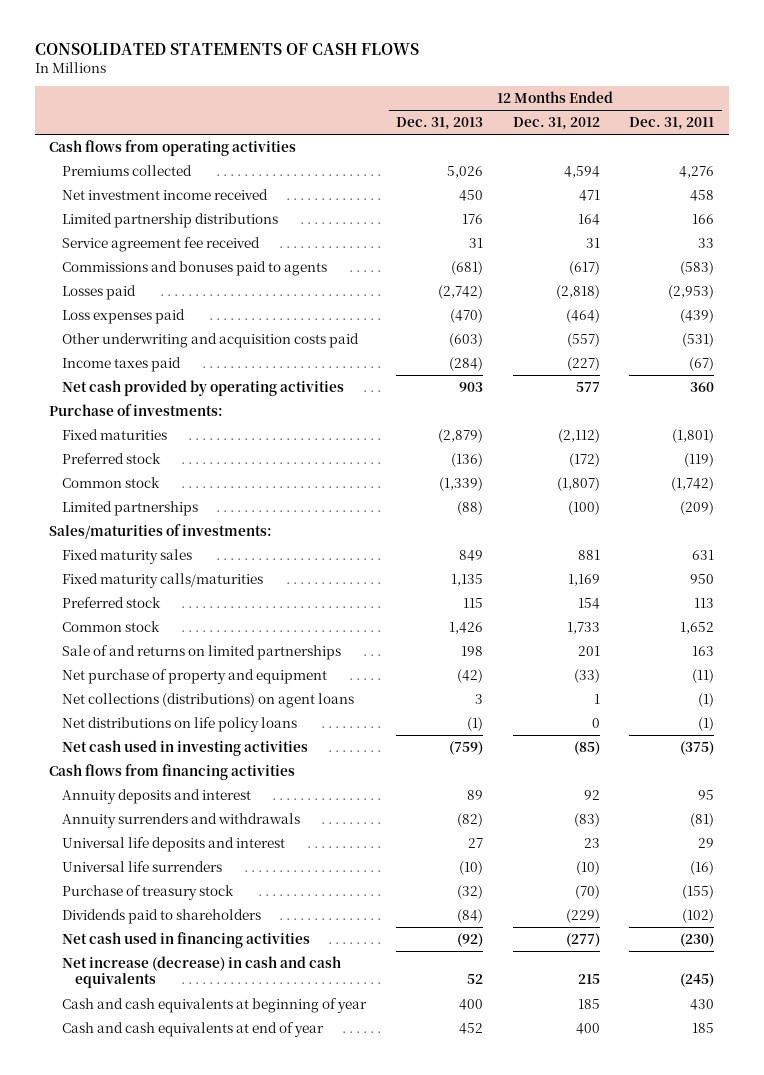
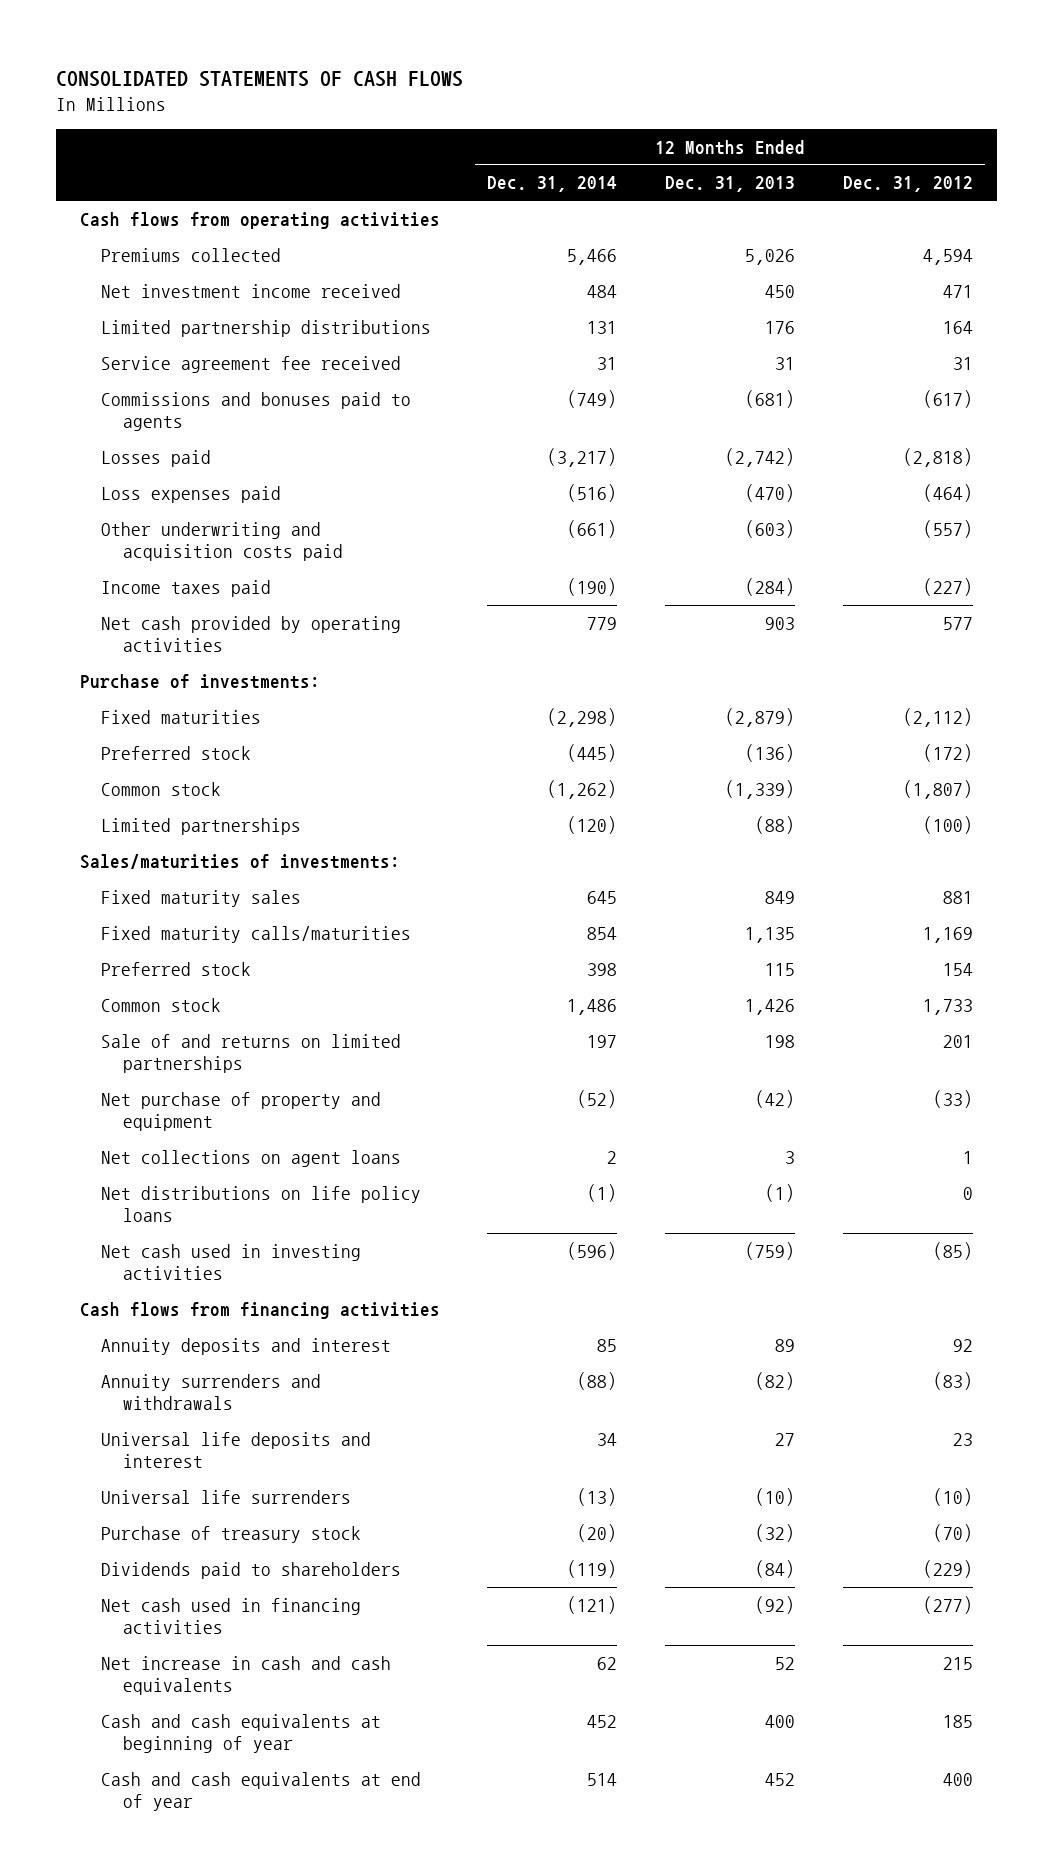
- | 12 Months Ended Dec. 31, 2013 | 12 Months Ended Dec. 31, 2012 | 12 Months Ended Dec. 31, 2011
+ | 12 Months Ended Dec. 31, 2014 | 12 Months Ended Dec. 31, 2013 | 12 Months Ended Dec. 31, 2012
- Net collections (distributions) on agent loans | 3 | 1 | (1)
+ Net collections on agent loans | 2 | 3 | 1
- Net increase (decrease) in cash and cash equivalents | 52 | 215 | (245)
+ Net increase in cash and cash equivalents | 62 | 52 | 215

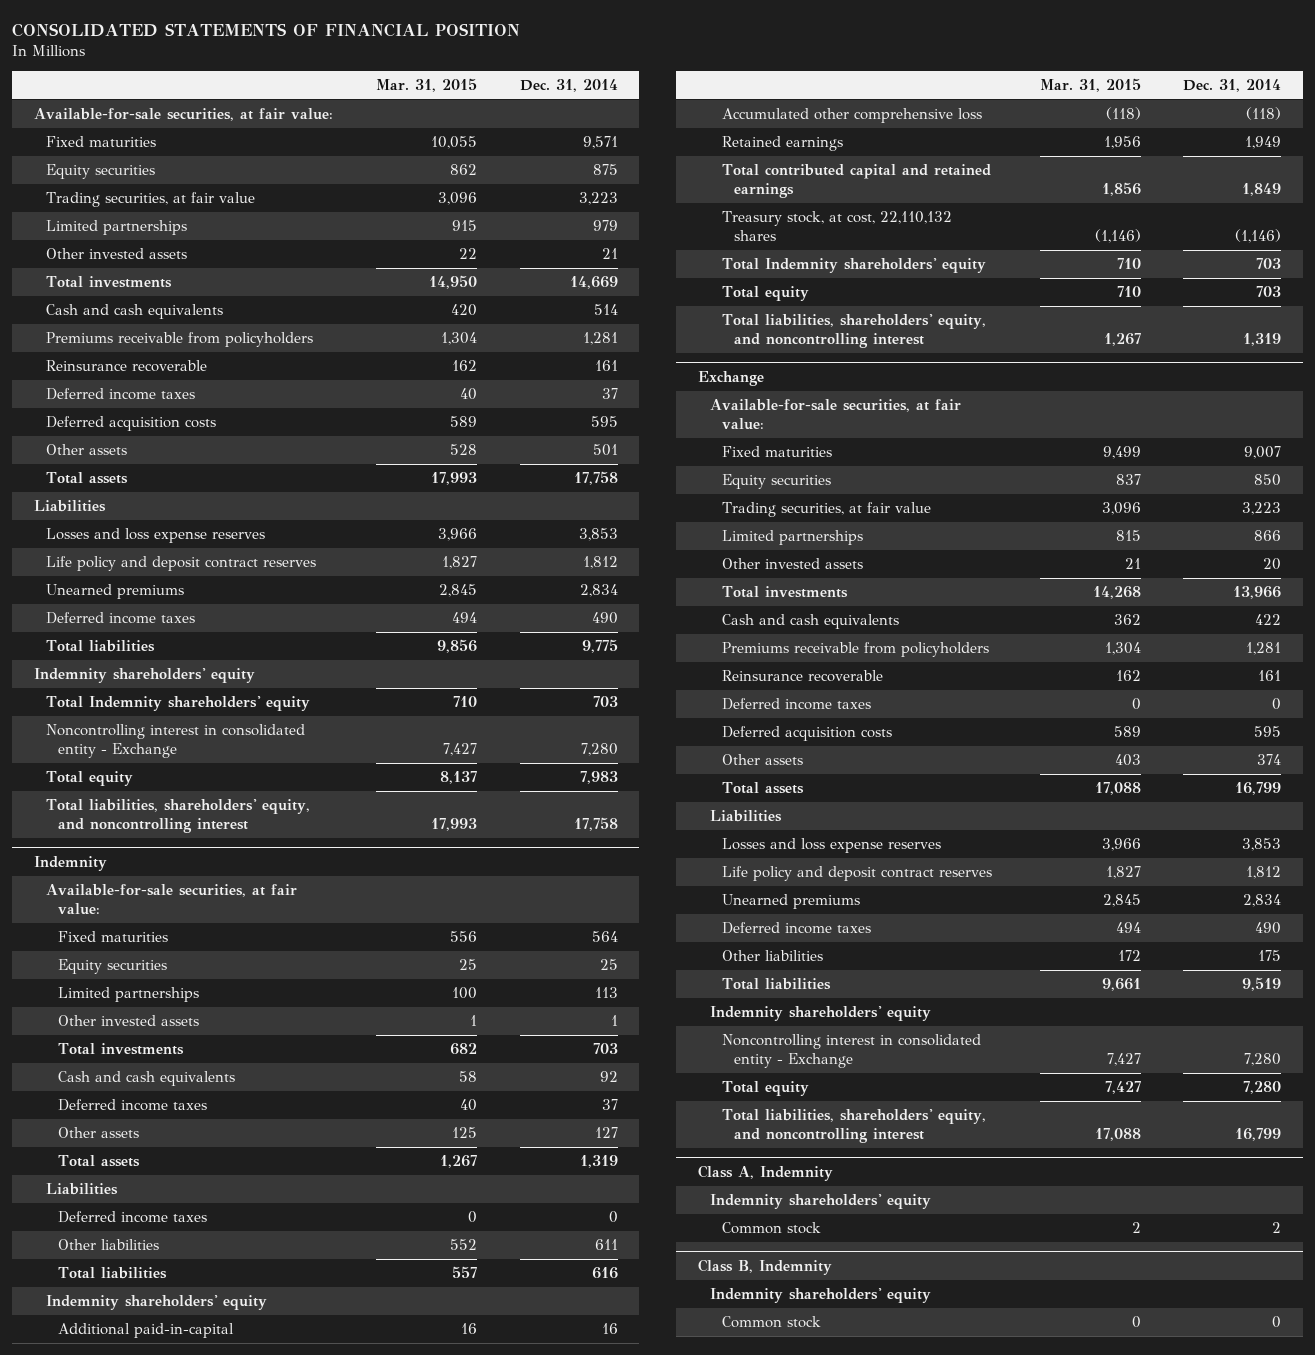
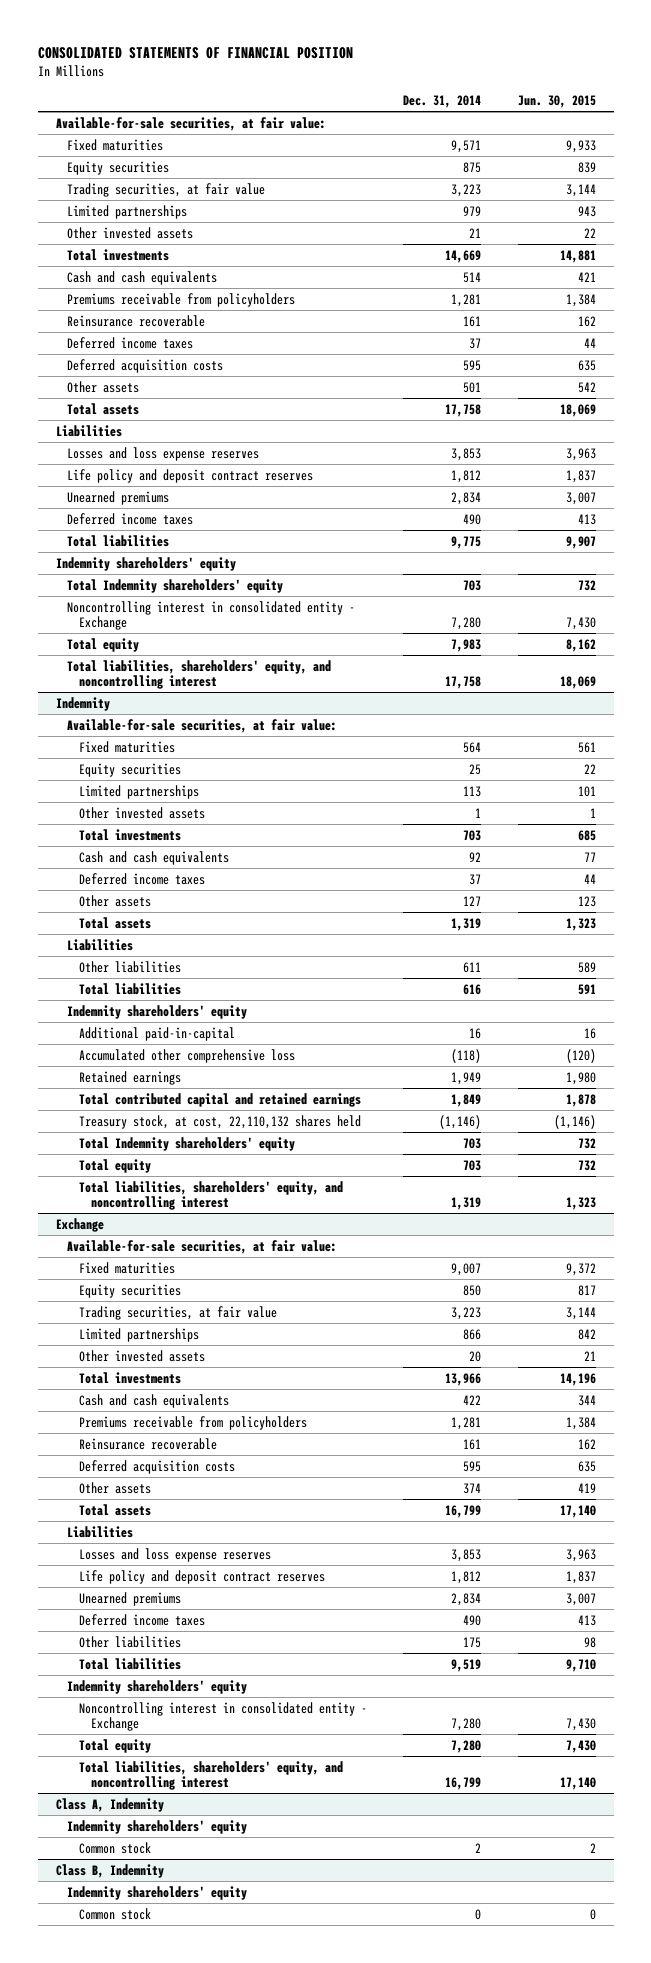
- | Mar. 31, 2015 | Dec. 31, 2014
+ | Dec. 31, 2014 | Jun. 30, 2015
@ Indemnity
- Deferred income taxes | 0 | 0
- Treasury stock, at cost, 22,110,132 shares | (1,146) | (1,146)
+ Treasury stock, at cost, 22,110,132 shares held | (1,146) | (1,146)
@ Exchange
- Deferred income taxes | 0 | 0

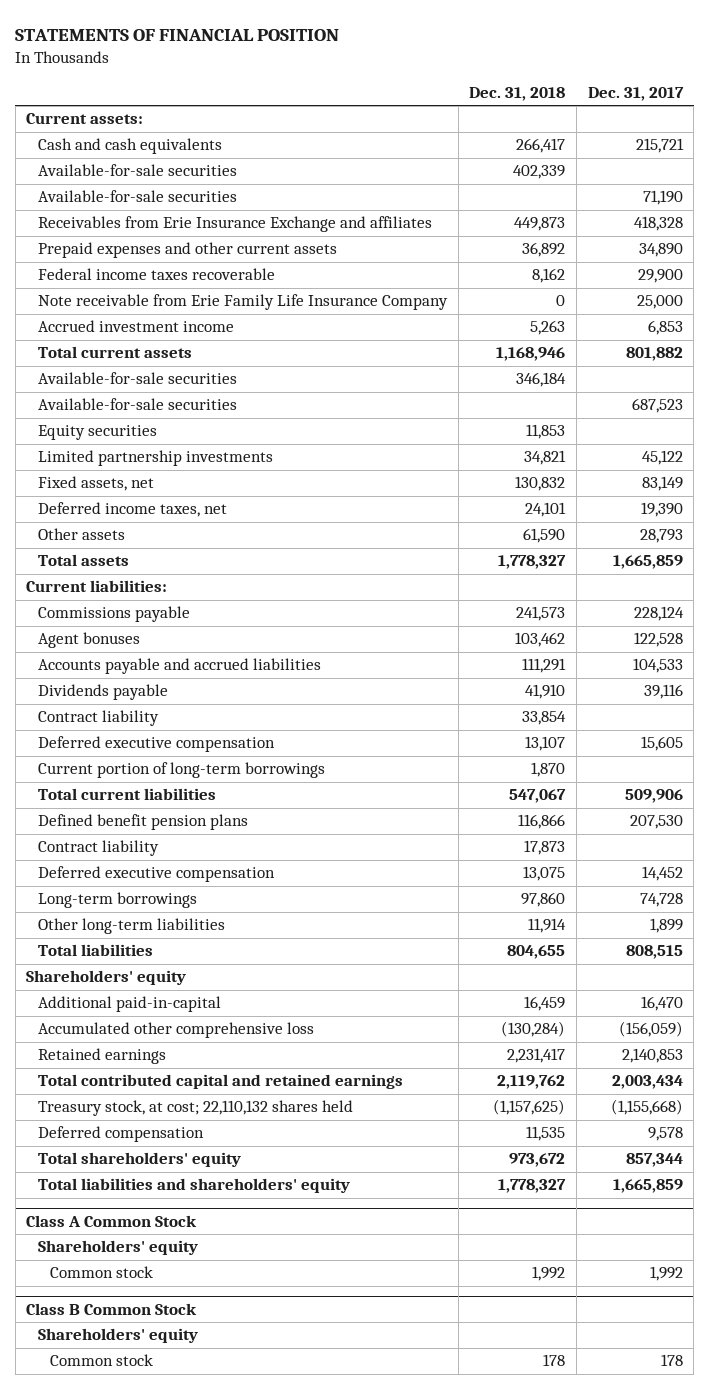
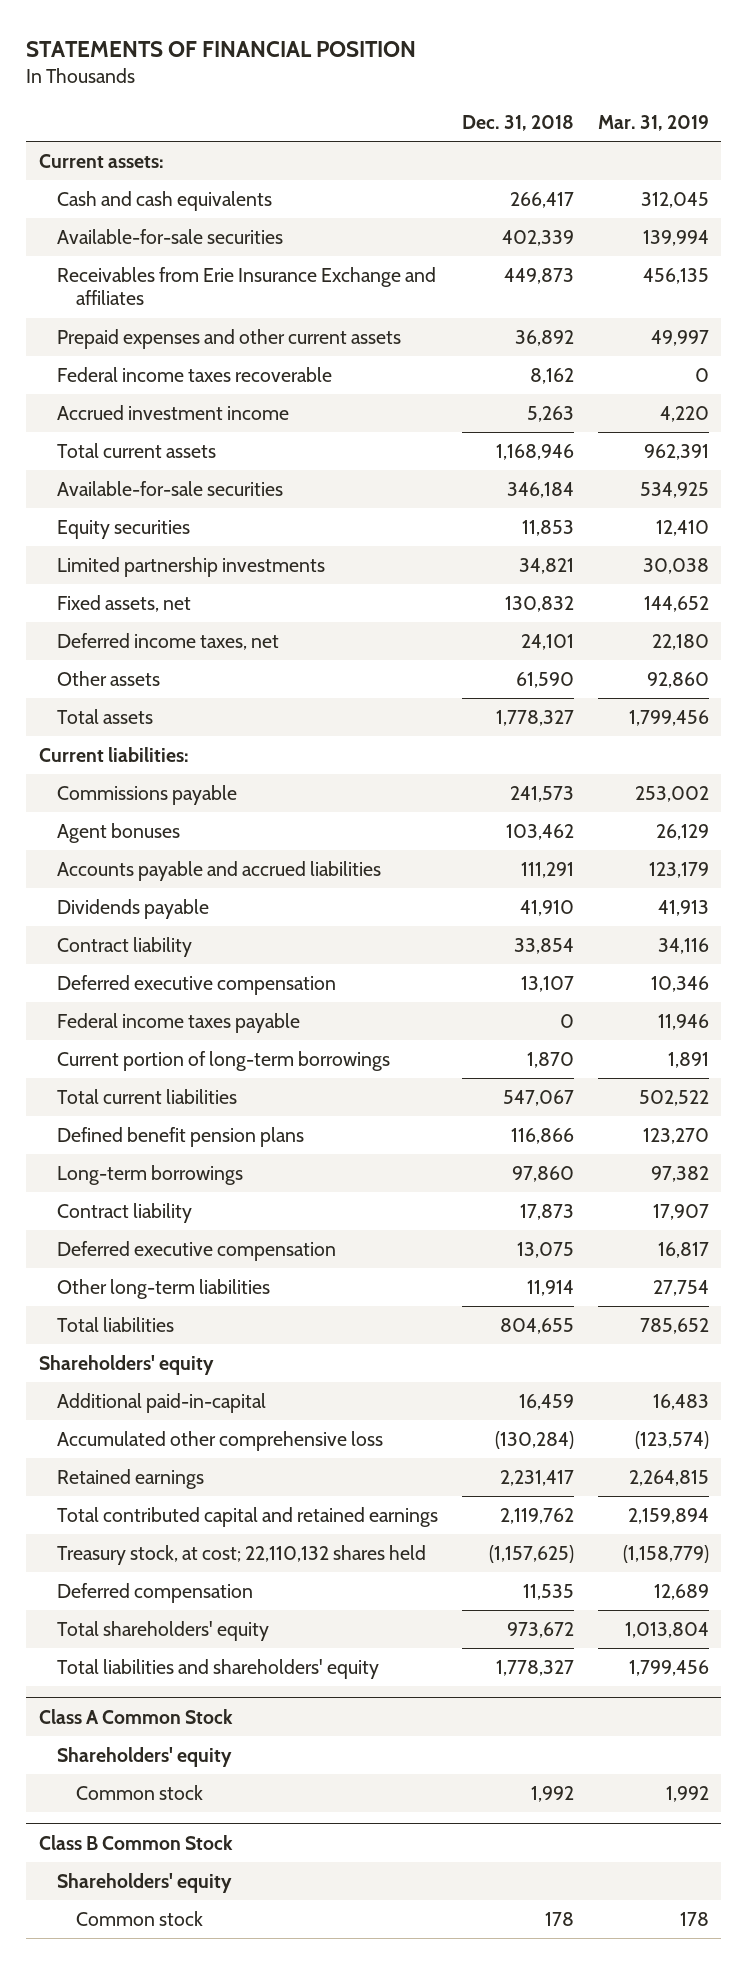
- | Dec. 31, 2018 | Dec. 31, 2017
+ | Dec. 31, 2018 | Mar. 31, 2019
- Available-for-sale securities | | 71,190
- Note receivable from Erie Family Life Insurance Company | 0 | 25,000
- Available-for-sale securities | | 687,523
+ Federal income taxes payable | 0 | 11,946
moved up: Long-term borrowings | 97,860 | 97,382

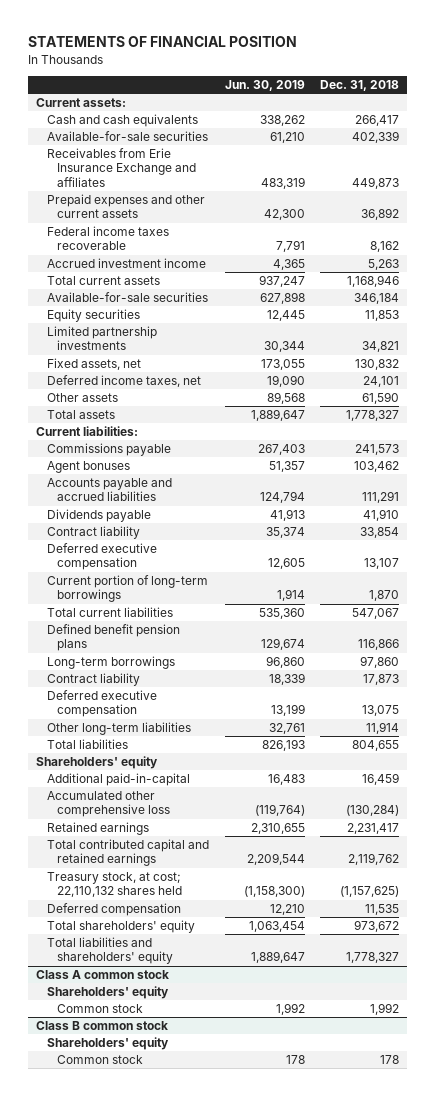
- | Dec. 31, 2018 | Mar. 31, 2019
+ | Jun. 30, 2019 | Dec. 31, 2018
- Federal income taxes payable | 0 | 11,946
- Class A Common Stock
+ Class A common stock
- Class B Common Stock
+ Class B common stock

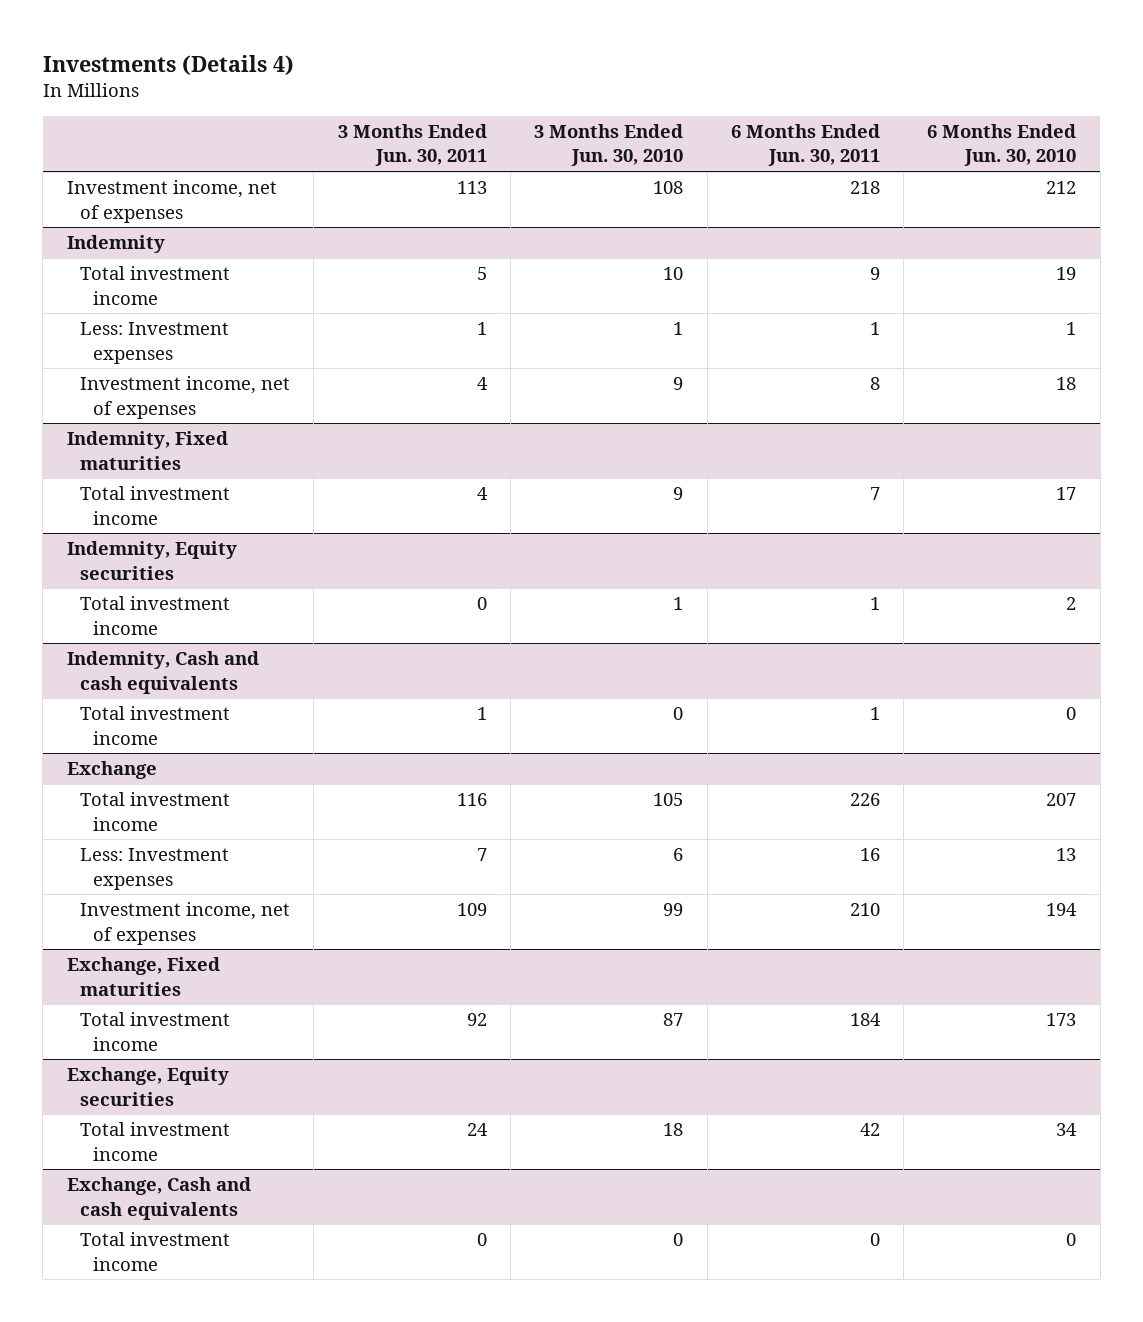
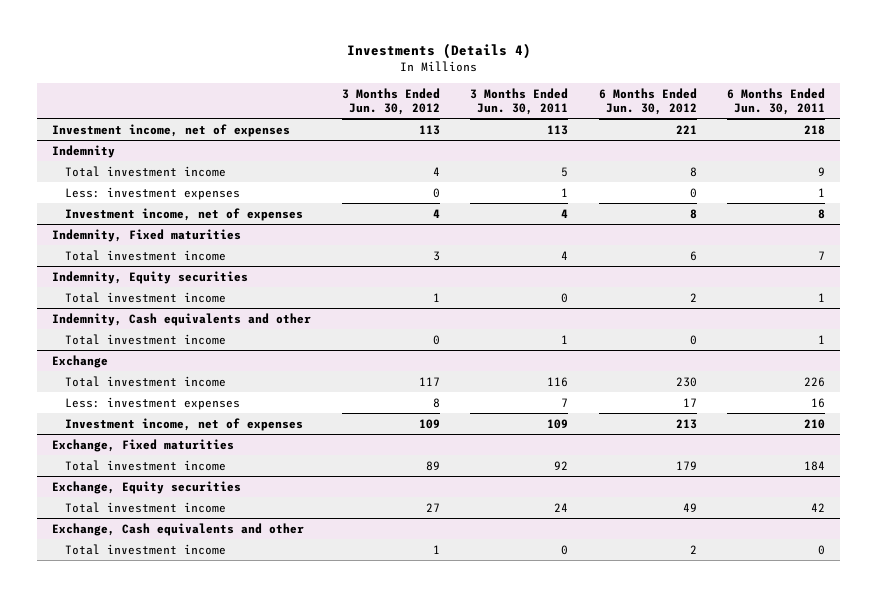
- | 3 Months Ended Jun. 30, 2011 | 3 Months Ended Jun. 30, 2010 | 6 Months Ended Jun. 30, 2011 | 6 Months Ended Jun. 30, 2010
+ | 3 Months Ended Jun. 30, 2012 | 3 Months Ended Jun. 30, 2011 | 6 Months Ended Jun. 30, 2012 | 6 Months Ended Jun. 30, 2011
@ Indemnity
- Less: Investment expenses | 1 | 1 | 1 | 1
+ Less: investment expenses | 0 | 1 | 0 | 1
- Indemnity, Cash and cash equivalents
+ Indemnity, Cash equivalents and other
@ Exchange
- Less: Investment expenses | 7 | 6 | 16 | 13
+ Less: investment expenses | 8 | 7 | 17 | 16
- Exchange, Cash and cash equivalents
+ Exchange, Cash equivalents and other

